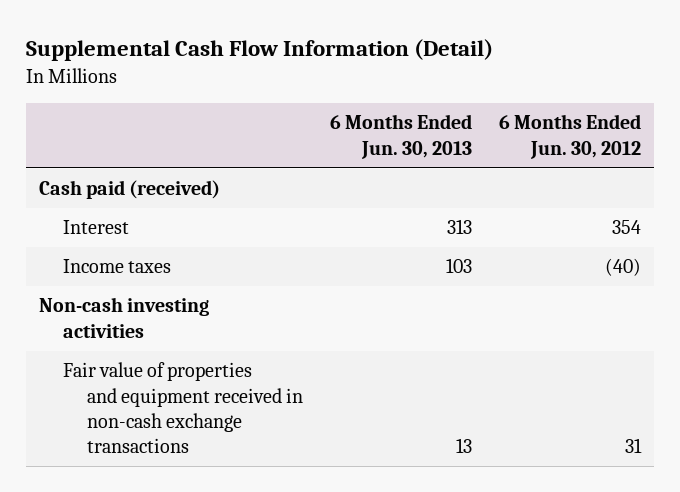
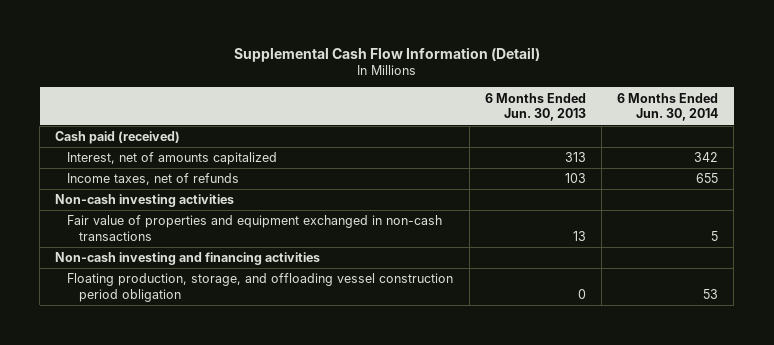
- | 6 Months Ended Jun. 30, 2013 | 6 Months Ended Jun. 30, 2012
+ | 6 Months Ended Jun. 30, 2013 | 6 Months Ended Jun. 30, 2014
- Interest | 313 | 354
- Income taxes | 103 | (40)
+ Interest, net of amounts capitalized | 313 | 342
+ Income taxes, net of refunds | 103 | 655
- Fair value of properties and equipment received in non-cash exchange transactions | 13 | 31
+ Fair value of properties and equipment exchanged in non-cash transactions | 13 | 5
+ Non-cash investing and financing activities
+ Floating production, storage, and offloading vessel construction period obligation | 0 | 53

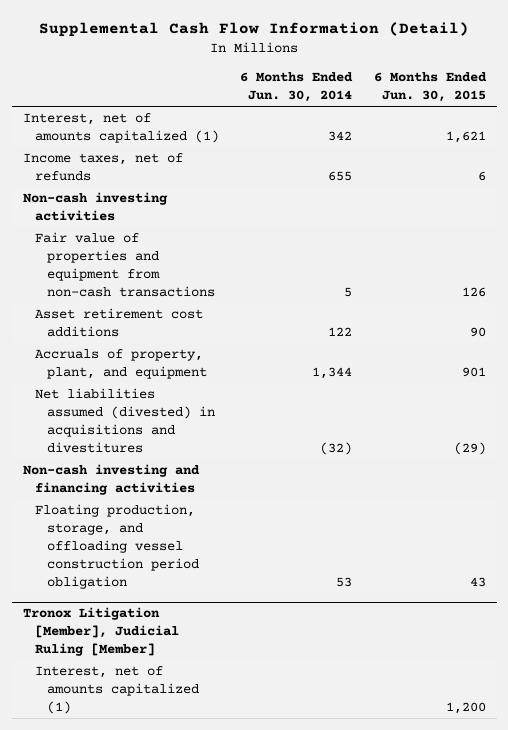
- | 6 Months Ended Jun. 30, 2013 | 6 Months Ended Jun. 30, 2014
+ | 6 Months Ended Jun. 30, 2014 | 6 Months Ended Jun. 30, 2015
- Cash paid (received)
- Interest, net of amounts capitalized | 313 | 342
+ Interest, net of amounts capitalized (1) | 342 | 1,621
- Fair value of properties and equipment exchanged in non-cash transactions | 13 | 5
+ Fair value of properties and equipment from non-cash transactions | 5 | 126
+ Asset retirement cost additions | 122 | 90
+ Accruals of property, plant, and equipment | 1,344 | 901
+ Net liabilities assumed (divested) in acquisitions and divestitures | (32) | (29)
+ Tronox Litigation [Member], Judicial Ruling [Member]
+ Interest, net of amounts capitalized (1) | | 1,200

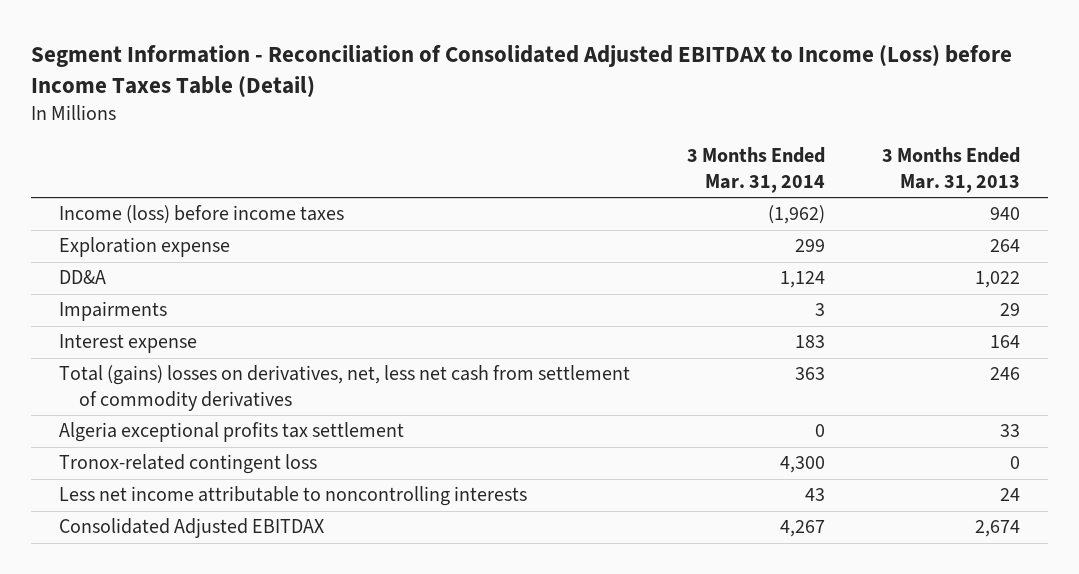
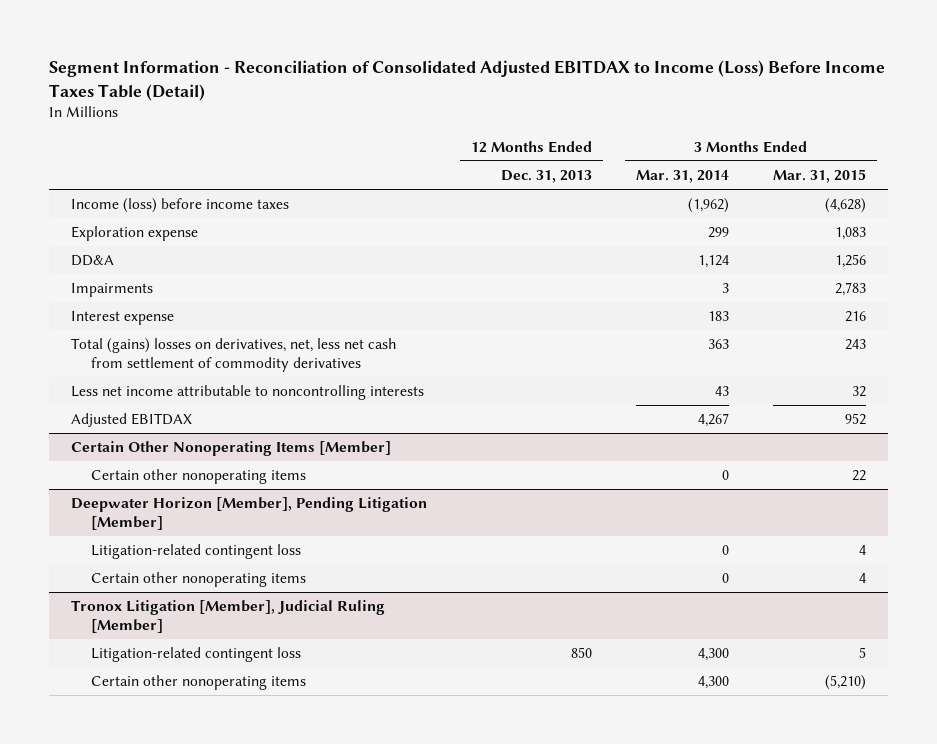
- Segment Information - Reconciliation of Consolidated Adjusted EBITDAX to Income (Loss) before Income Taxes Table (Detail)
+ Segment Information - Reconciliation of Consolidated Adjusted EBITDAX to Income (Loss) Before Income Taxes Table (Detail)
- | 3 Months Ended Mar. 31, 2014 | 3 Months Ended Mar. 31, 2013
+ | 12 Months Ended Dec. 31, 2013 | 3 Months Ended Mar. 31, 2014 | 3 Months Ended Mar. 31, 2015
- Algeria exceptional profits tax settlement | 0 | 33
- Tronox-related contingent loss | 4,300 | 0
- Consolidated Adjusted EBITDAX | 4,267 | 2,674
+ Adjusted EBITDAX | | 4,267 | 952
+ Certain Other Nonoperating Items [Member]
+ Certain other nonoperating items | | 0 | 22
+ Deepwater Horizon [Member], Pending Litigation [Member]
+ Litigation-related contingent loss | | 0 | 4
+ Certain other nonoperating items | | 0 | 4
+ Tronox Litigation [Member], Judicial Ruling [Member]
+ Litigation-related contingent loss | 850 | 4,300 | 5
+ Certain other nonoperating items | | 4,300 | (5,210)

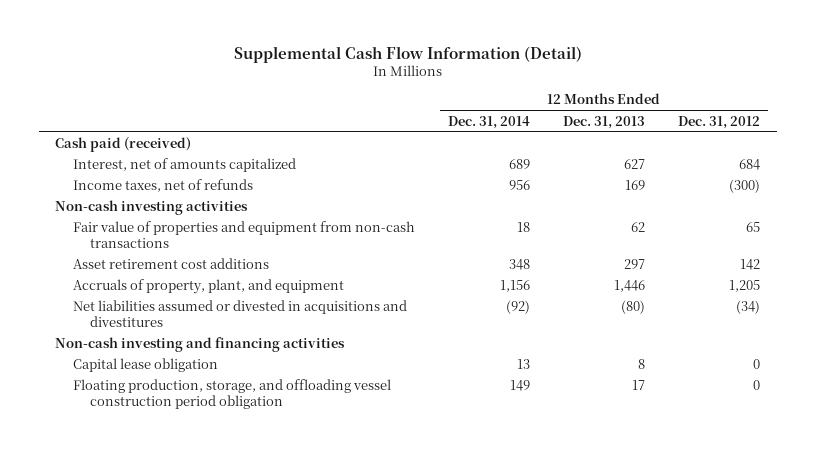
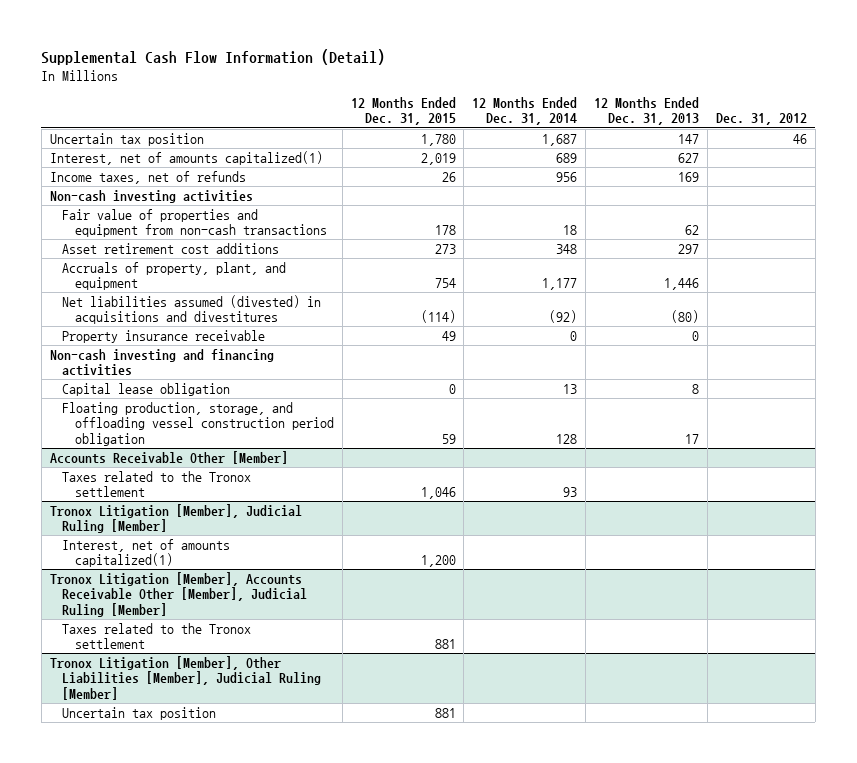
- | 12 Months Ended Dec. 31, 2014 | 12 Months Ended Dec. 31, 2013 | 12 Months Ended Dec. 31, 2012
+ | 12 Months Ended Dec. 31, 2015 | 12 Months Ended Dec. 31, 2014 | 12 Months Ended Dec. 31, 2013 | Dec. 31, 2012
- Cash paid (received)
- Interest, net of amounts capitalized | 689 | 627 | 684
+ Uncertain tax position | 1,780 | 1,687 | 147 | 46
+ Interest, net of amounts capitalized(1) | 2,019 | 689 | 627 |
- Accruals of property, plant, and equipment | 1,156 | 1,446 | 1,205
- Net liabilities assumed or divested in acquisitions and divestitures | (92) | (80) | (34)
+ Accruals of property, plant, and equipment | 754 | 1,177 | 1,446 |
+ Net liabilities assumed (divested) in acquisitions and divestitures | (114) | (92) | (80) |
+ Property insurance receivable | 49 | 0 | 0 |
- Floating production, storage, and offloading vessel construction period obligation | 149 | 17 | 0
+ Floating production, storage, and offloading vessel construction period obligation | 59 | 128 | 17 |
+ Accounts Receivable Other [Member]
+ Taxes related to the Tronox settlement | 1,046 | 93 | |
+ Tronox Litigation [Member], Judicial Ruling [Member]
+ Interest, net of amounts capitalized(1) | 1,200 | | |
+ Tronox Litigation [Member], Accounts Receivable Other [Member], Judicial Ruling [Member]
+ Taxes related to the Tronox settlement | 881 | | |
+ Tronox Litigation [Member], Other Liabilities [Member], Judicial Ruling [Member]
+ Uncertain tax position | 881 | | |

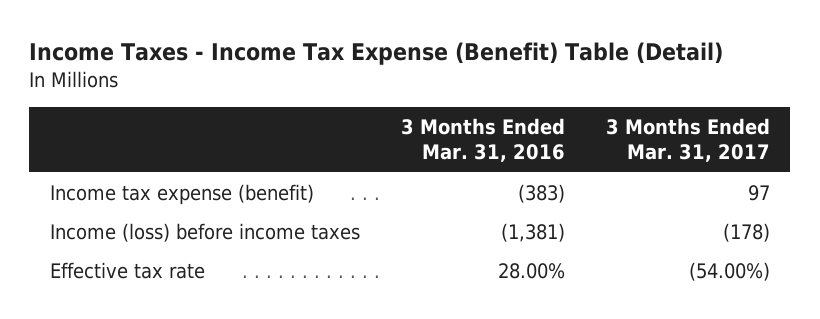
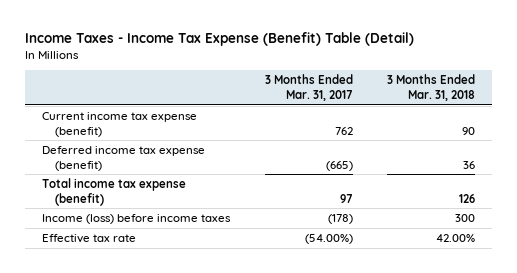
- | 3 Months Ended Mar. 31, 2016 | 3 Months Ended Mar. 31, 2017
+ | 3 Months Ended Mar. 31, 2017 | 3 Months Ended Mar. 31, 2018
- Income tax expense (benefit) | (383) | 97
+ Current income tax expense (benefit) | 762 | 90
+ Deferred income tax expense (benefit) | (665) | 36
+ Total income tax expense (benefit) | 97 | 126

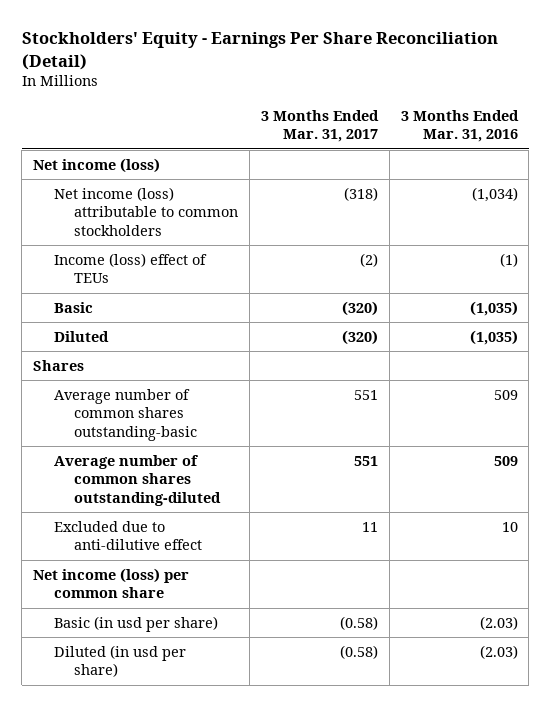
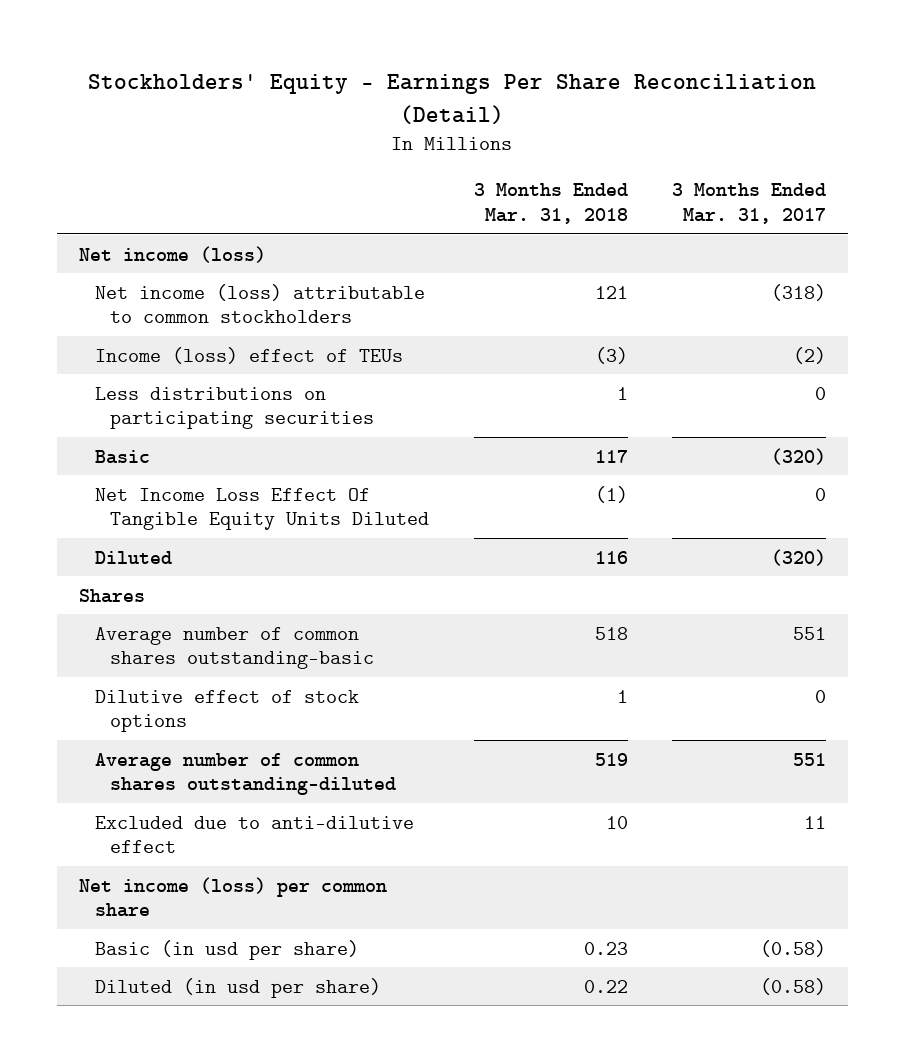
- | 3 Months Ended Mar. 31, 2017 | 3 Months Ended Mar. 31, 2016
+ | 3 Months Ended Mar. 31, 2018 | 3 Months Ended Mar. 31, 2017
+ Less distributions on participating securities | 1 | 0
+ Net Income Loss Effect Of Tangible Equity Units Diluted | (1) | 0
+ Dilutive effect of stock options | 1 | 0

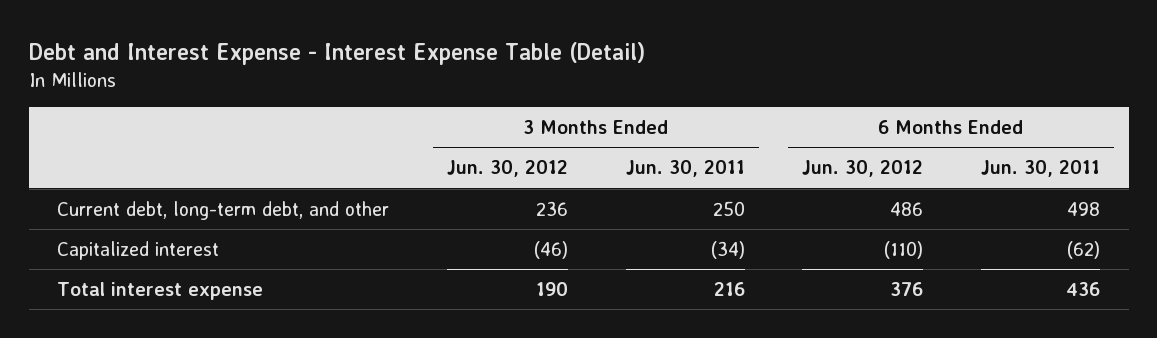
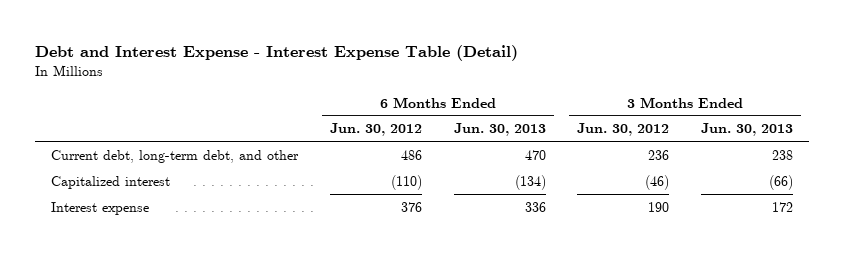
- | 3 Months Ended Jun. 30, 2012 | 3 Months Ended Jun. 30, 2011 | 6 Months Ended Jun. 30, 2012 | 6 Months Ended Jun. 30, 2011
+ | 6 Months Ended Jun. 30, 2012 | 6 Months Ended Jun. 30, 2013 | 3 Months Ended Jun. 30, 2012 | 3 Months Ended Jun. 30, 2013
- Total interest expense | 190 | 216 | 376 | 436
+ Interest expense | 376 | 336 | 190 | 172

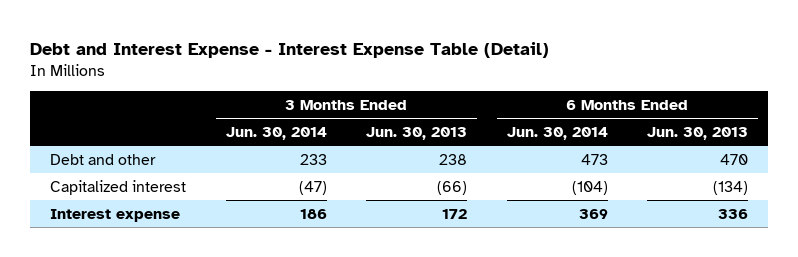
- | 6 Months Ended Jun. 30, 2012 | 6 Months Ended Jun. 30, 2013 | 3 Months Ended Jun. 30, 2012 | 3 Months Ended Jun. 30, 2013
+ | 3 Months Ended Jun. 30, 2014 | 3 Months Ended Jun. 30, 2013 | 6 Months Ended Jun. 30, 2014 | 6 Months Ended Jun. 30, 2013
- Current debt, long-term debt, and other | 486 | 470 | 236 | 238
+ Debt and other | 233 | 238 | 473 | 470

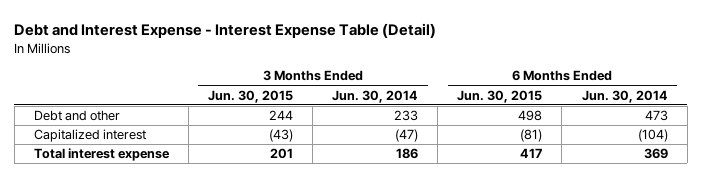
- | 3 Months Ended Jun. 30, 2014 | 3 Months Ended Jun. 30, 2013 | 6 Months Ended Jun. 30, 2014 | 6 Months Ended Jun. 30, 2013
+ | 3 Months Ended Jun. 30, 2015 | 3 Months Ended Jun. 30, 2014 | 6 Months Ended Jun. 30, 2015 | 6 Months Ended Jun. 30, 2014
- Interest expense | 186 | 172 | 369 | 336
+ Total interest expense | 201 | 186 | 417 | 369

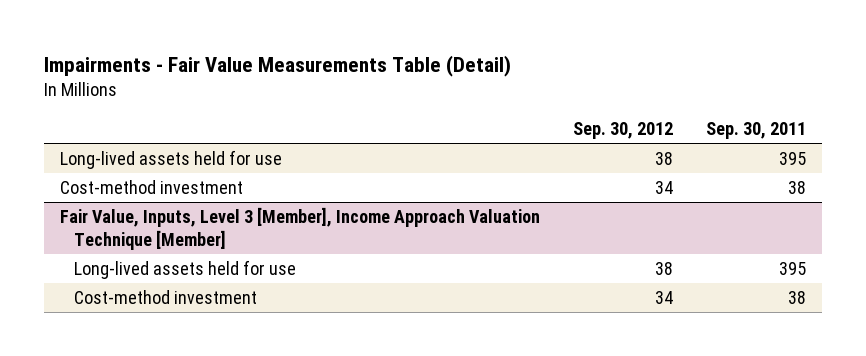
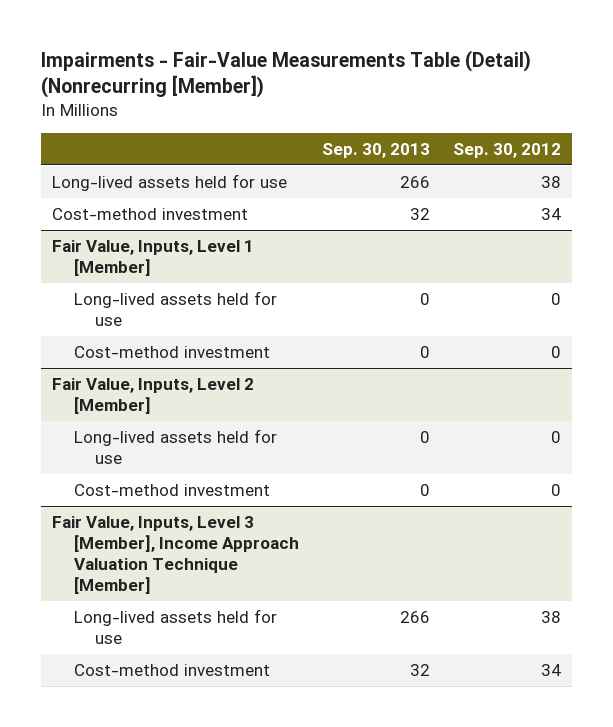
- Impairments - Fair Value Measurements Table (Detail)
+ Impairments - Fair-Value Measurements Table (Detail) (Nonrecurring [Member])
- | Sep. 30, 2012 | Sep. 30, 2011
+ | Sep. 30, 2013 | Sep. 30, 2012
+ Fair Value, Inputs, Level 1 [Member]
+ Long-lived assets held for use | 0 | 0
+ Cost-method investment | 0 | 0
+ Fair Value, Inputs, Level 2 [Member]
+ Long-lived assets held for use | 0 | 0
+ Cost-method investment | 0 | 0

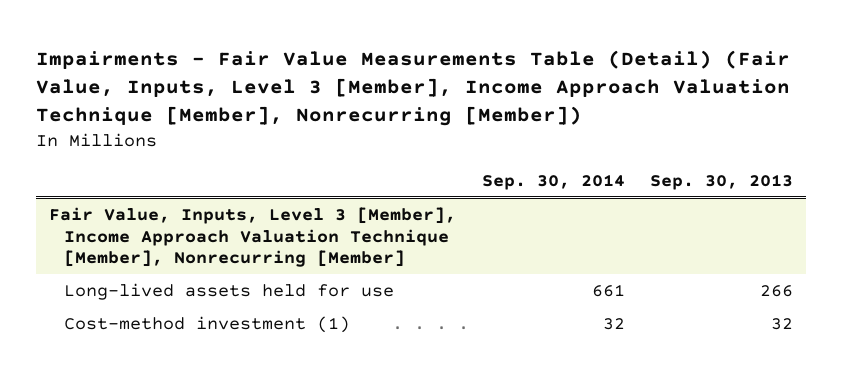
- Impairments - Fair-Value Measurements Table (Detail) (Nonrecurring [Member])
+ Impairments - Fair Value Measurements Table (Detail) (Fair Value, Inputs, Level 3 [Member], Income Approach Valuation Technique [Member], Nonrecurring [Member])
- | Sep. 30, 2013 | Sep. 30, 2012
+ | Sep. 30, 2014 | Sep. 30, 2013
- Long-lived assets held for use | 266 | 38
- Cost-method investment | 32 | 34
- Fair Value, Inputs, Level 1 [Member]
- Long-lived assets held for use | 0 | 0
- Cost-method investment | 0 | 0
- Fair Value, Inputs, Level 2 [Member]
- Long-lived assets held for use | 0 | 0
- Cost-method investment | 0 | 0
- Fair Value, Inputs, Level 3 [Member], Income Approach Valuation Technique [Member]
+ Fair Value, Inputs, Level 3 [Member], Income Approach Valuation Technique [Member], Nonrecurring [Member]
- Cost-method investment | 32 | 34
+ Cost-method investment (1) | 32 | 32

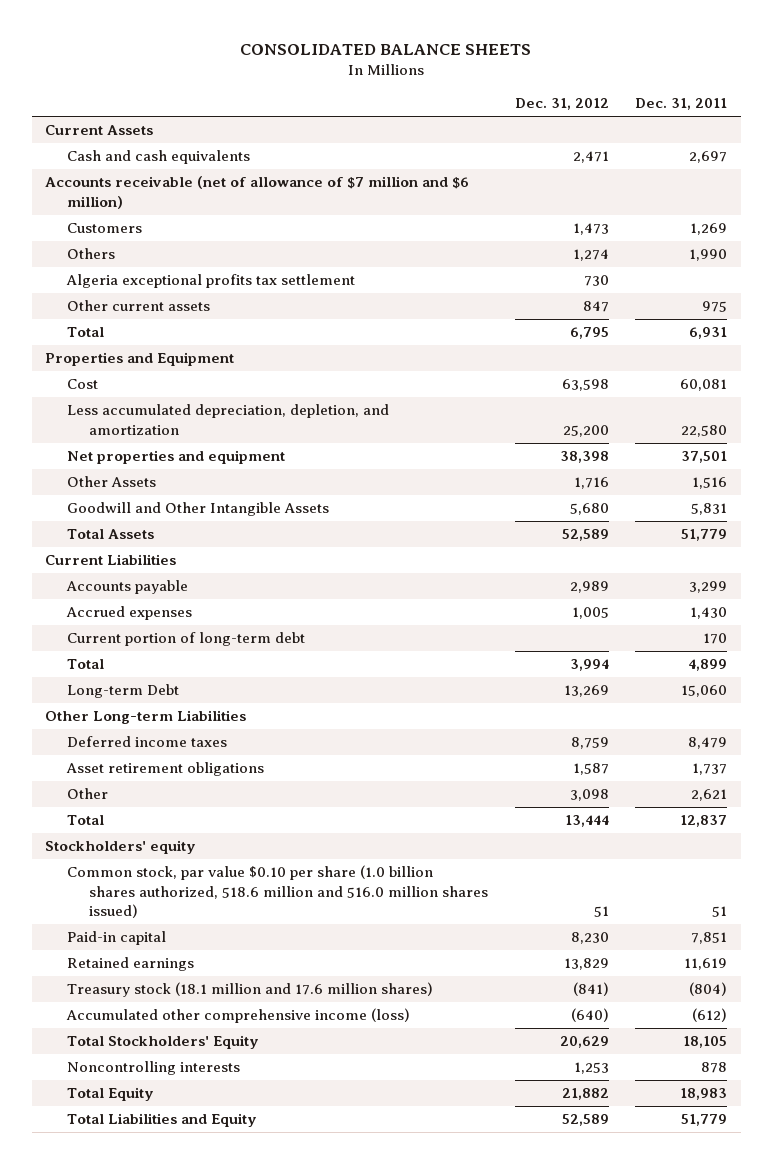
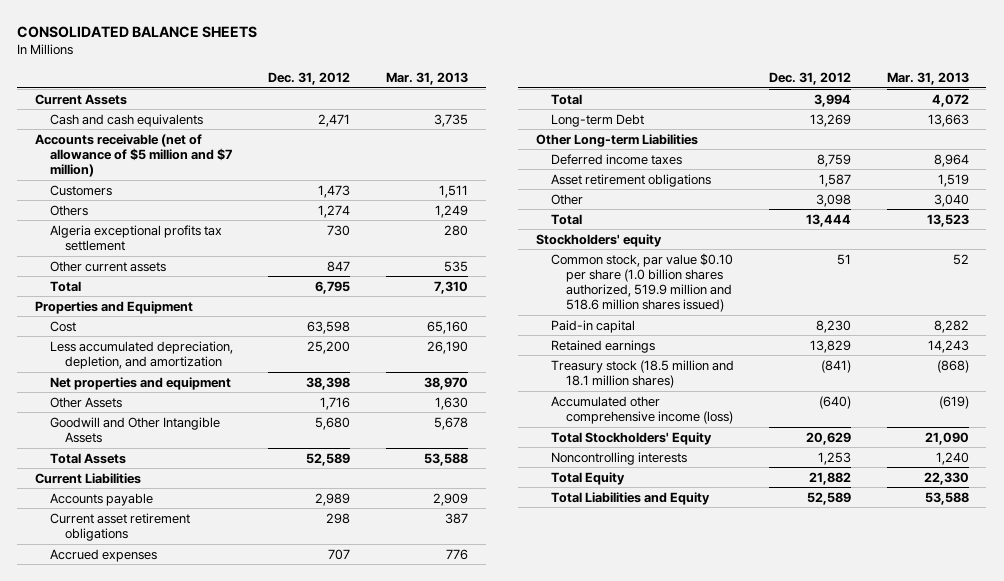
- | Dec. 31, 2012 | Dec. 31, 2011
+ | Dec. 31, 2012 | Mar. 31, 2013
- Accounts receivable (net of allowance of $7 million and $6 million)
+ Accounts receivable (net of allowance of $5 million and $7 million)
- Accrued expenses | 1,005 | 1,430
- Current portion of long-term debt | | 170
+ Current asset retirement obligations | 298 | 387
+ Accrued expenses | 707 | 776
- Common stock, par value $0.10 per share (1.0 billion shares authorized, 518.6 million and 516.0 million shares issued) | 51 | 51
+ Common stock, par value $0.10 per share (1.0 billion shares authorized, 519.9 million and 518.6 million shares issued) | 51 | 52
- Treasury stock (18.1 million and 17.6 million shares) | (841) | (804)
+ Treasury stock (18.5 million and 18.1 million shares) | (841) | (868)

